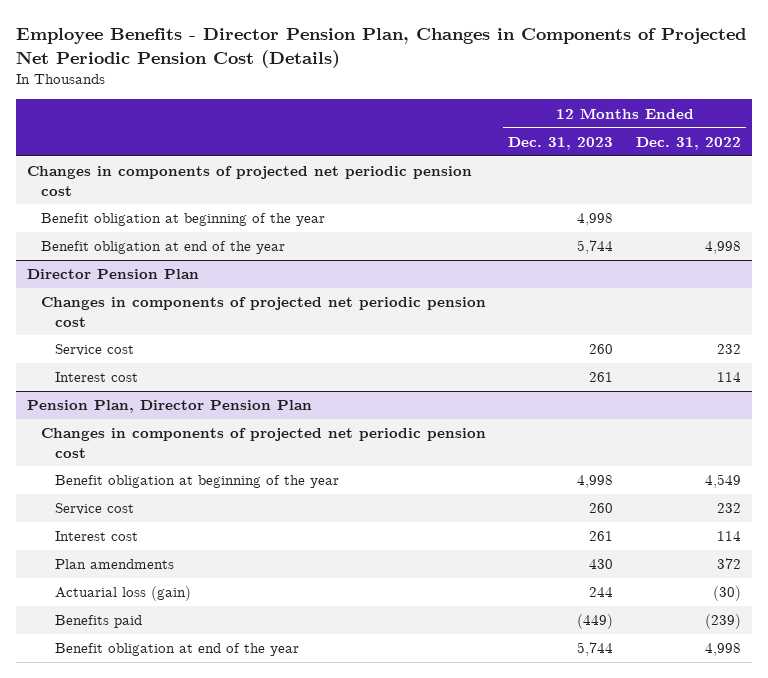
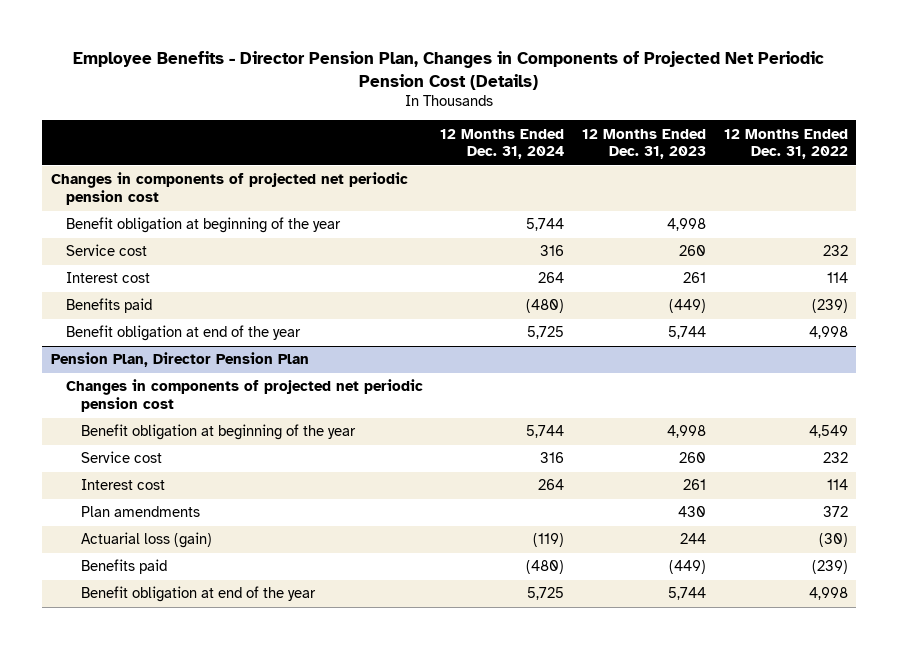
- | 12 Months Ended Dec. 31, 2023 | 12 Months Ended Dec. 31, 2022
+ | 12 Months Ended Dec. 31, 2024 | 12 Months Ended Dec. 31, 2023 | 12 Months Ended Dec. 31, 2022
- Director Pension Plan
- Changes in components of projected net periodic pension cost
+ Benefits paid | (480) | (449) | (239)
moved down: Benefit obligation at end of the year | 5,725 | 5,744 | 4,998

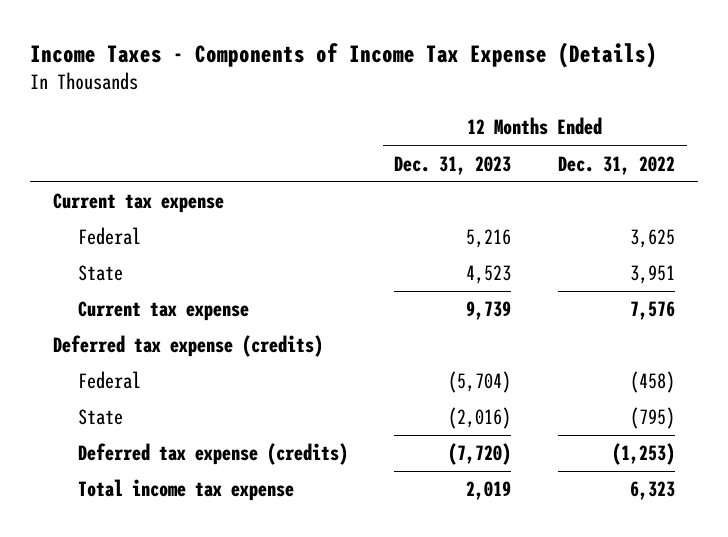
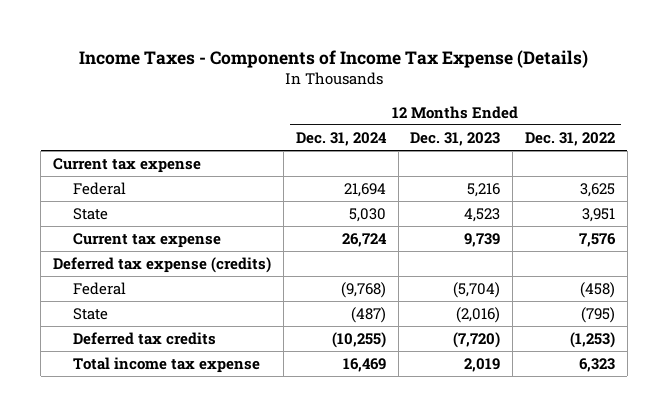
- | 12 Months Ended Dec. 31, 2023 | 12 Months Ended Dec. 31, 2022
+ | 12 Months Ended Dec. 31, 2024 | 12 Months Ended Dec. 31, 2023 | 12 Months Ended Dec. 31, 2022
- Deferred tax expense (credits) | (7,720) | (1,253)
+ Deferred tax credits | (10,255) | (7,720) | (1,253)

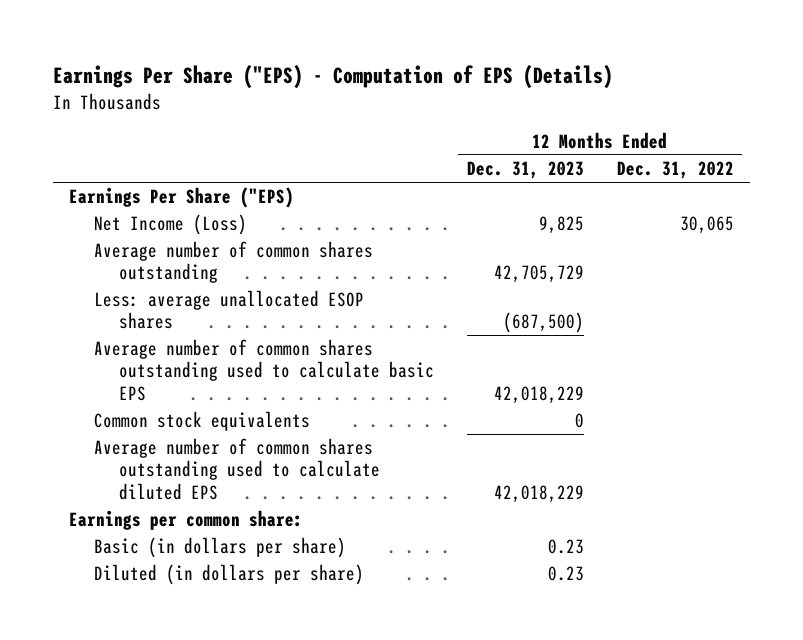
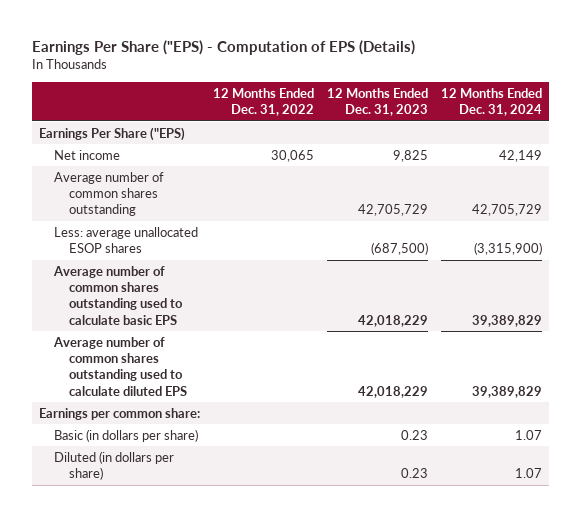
- | 12 Months Ended Dec. 31, 2023 | 12 Months Ended Dec. 31, 2022
+ | 12 Months Ended Dec. 31, 2022 | 12 Months Ended Dec. 31, 2023 | 12 Months Ended Dec. 31, 2024
- Net Income (Loss) | 9,825 | 30,065
+ Net income | 30,065 | 9,825 | 42,149
- Common stock equivalents | 0 |

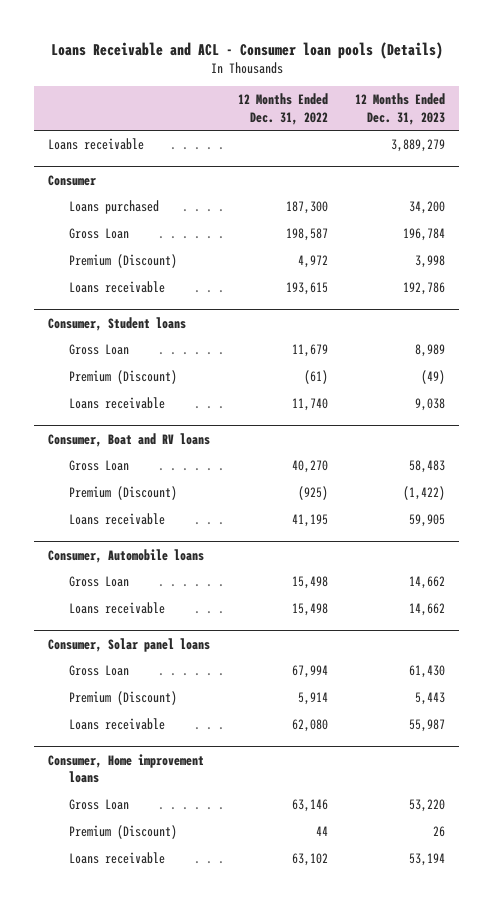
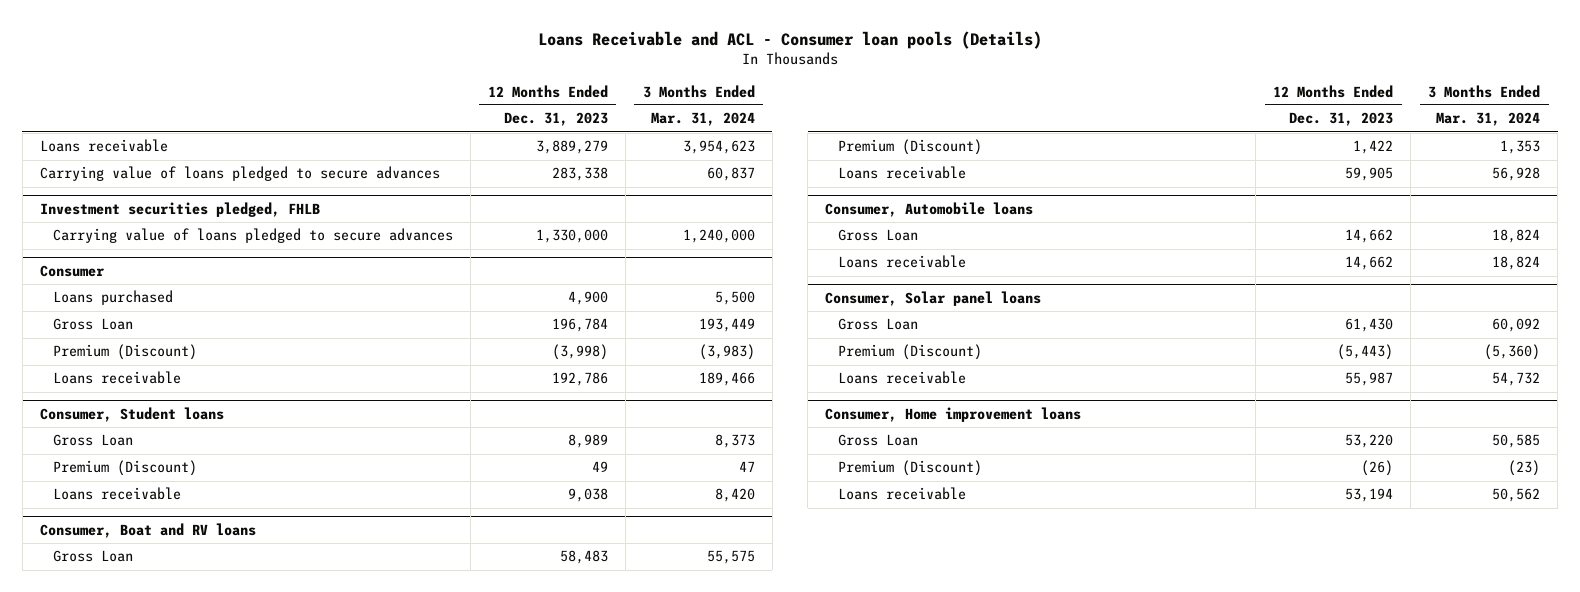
- | 12 Months Ended Dec. 31, 2022 | 12 Months Ended Dec. 31, 2023
+ | 12 Months Ended Dec. 31, 2023 | 3 Months Ended Mar. 31, 2024
+ Carrying value of loans pledged to secure advances | 283,338 | 60,837
+ Investment securities pledged, FHLB
+ Carrying value of loans pledged to secure advances | 1,330,000 | 1,240,000
@ Consumer
- Loans purchased | 187,300 | 34,200
+ Loans purchased | 4,900 | 5,500
- Premium (Discount) | 4,972 | 3,998
+ Premium (Discount) | (3,998) | (3,983)
@ Consumer, Student loans
- Premium (Discount) | (61) | (49)
+ Premium (Discount) | 49 | 47
@ Consumer, Boat and RV loans
- Premium (Discount) | (925) | (1,422)
+ Premium (Discount) | 1,422 | 1,353
@ Consumer, Solar panel loans
- Premium (Discount) | 5,914 | 5,443
+ Premium (Discount) | (5,443) | (5,360)
@ Consumer, Home improvement loans
- Premium (Discount) | 44 | 26
+ Premium (Discount) | (26) | (23)

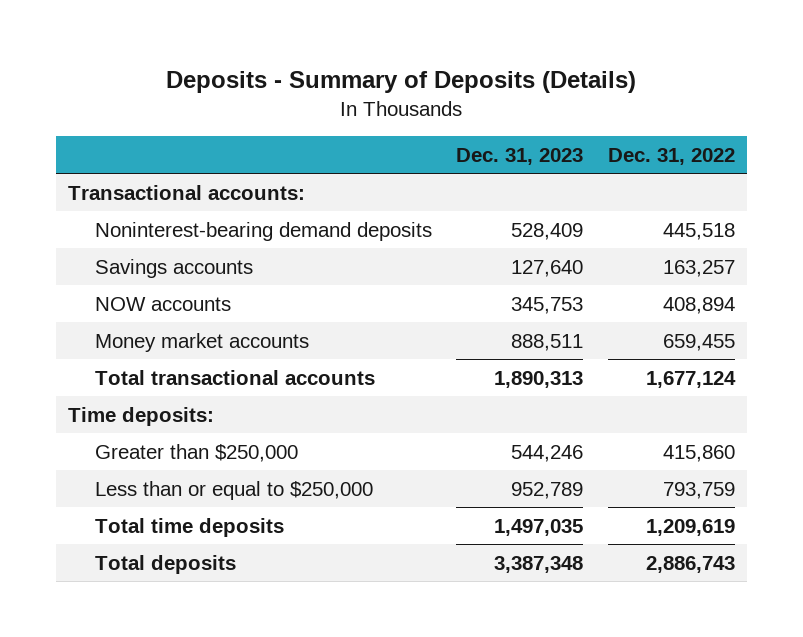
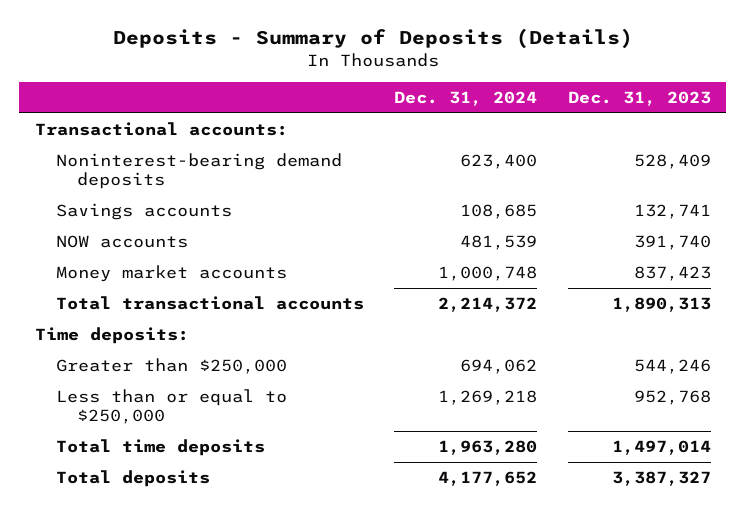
- | Dec. 31, 2023 | Dec. 31, 2022
+ | Dec. 31, 2024 | Dec. 31, 2023
- Savings accounts | 127,640 | 163,257
- NOW accounts | 345,753 | 408,894
- Money market accounts | 888,511 | 659,455
+ Savings accounts | 108,685 | 132,741
+ NOW accounts | 481,539 | 391,740
+ Money market accounts | 1,000,748 | 837,423
- Less than or equal to $250,000 | 952,789 | 793,759
- Total time deposits | 1,497,035 | 1,209,619
- Total deposits | 3,387,348 | 2,886,743
+ Less than or equal to $250,000 | 1,269,218 | 952,768
+ Total time deposits | 1,963,280 | 1,497,014
+ Total deposits | 4,177,652 | 3,387,327

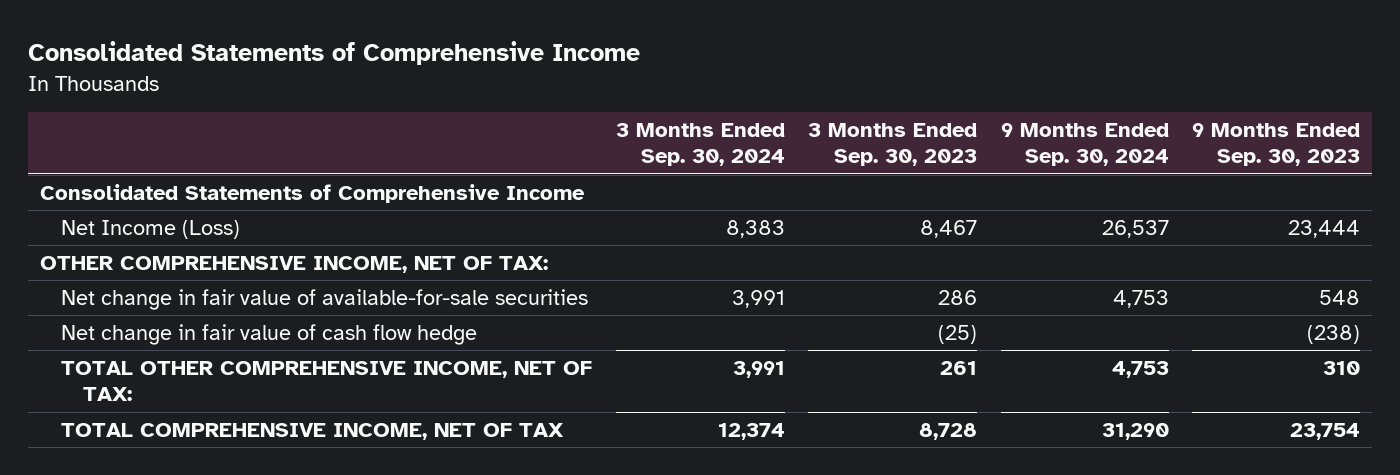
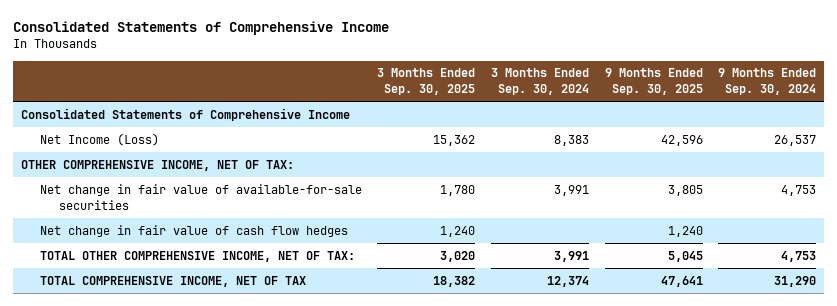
- | 3 Months Ended Sep. 30, 2024 | 3 Months Ended Sep. 30, 2023 | 9 Months Ended Sep. 30, 2024 | 9 Months Ended Sep. 30, 2023
+ | 3 Months Ended Sep. 30, 2025 | 3 Months Ended Sep. 30, 2024 | 9 Months Ended Sep. 30, 2025 | 9 Months Ended Sep. 30, 2024
- Net change in fair value of cash flow hedge | | (25) | | (238)
+ Net change in fair value of cash flow hedges | 1,240 | | 1,240 |

